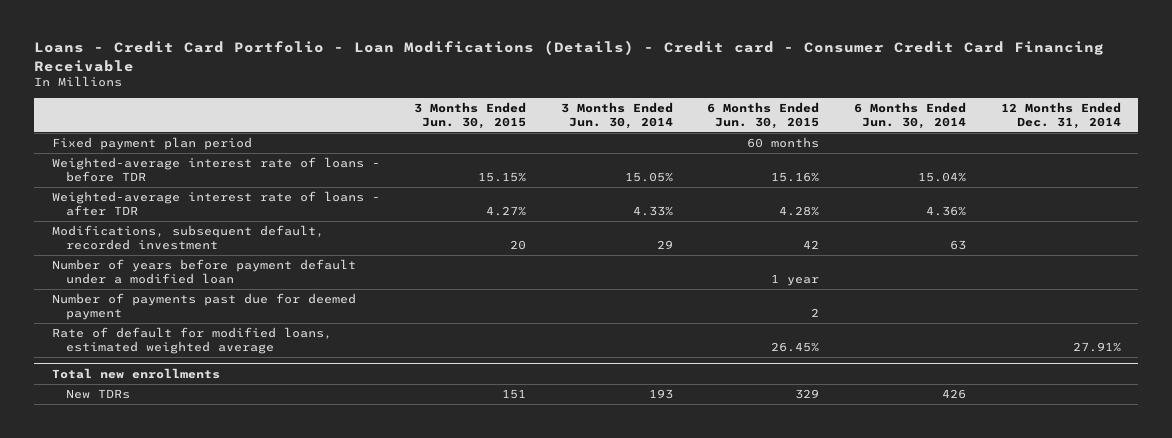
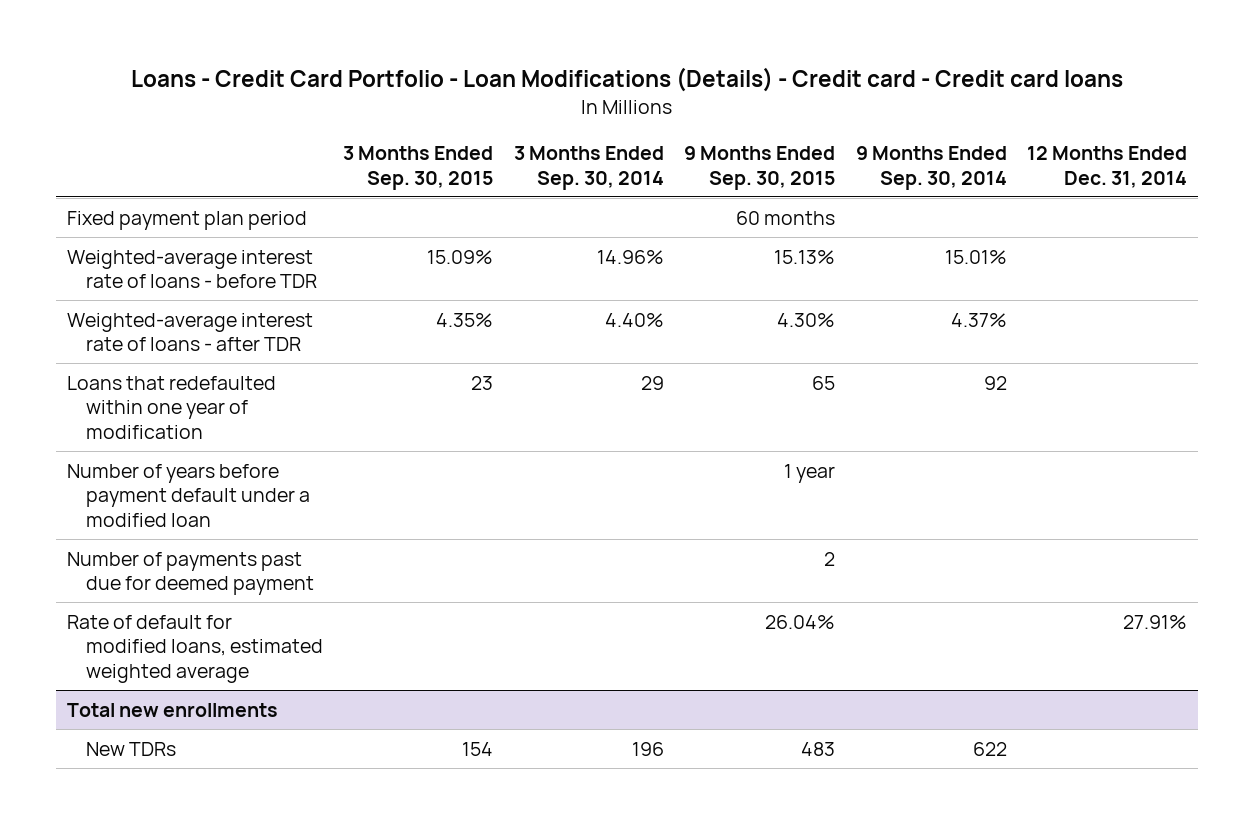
- Loans - Credit Card Portfolio - Loan Modifications (Details) - Credit card - Consumer Credit Card Financing Receivable
+ Loans - Credit Card Portfolio - Loan Modifications (Details) - Credit card - Credit card loans
- | 3 Months Ended Jun. 30, 2015 | 3 Months Ended Jun. 30, 2014 | 6 Months Ended Jun. 30, 2015 | 6 Months Ended Jun. 30, 2014 | 12 Months Ended Dec. 31, 2014
+ | 3 Months Ended Sep. 30, 2015 | 3 Months Ended Sep. 30, 2014 | 9 Months Ended Sep. 30, 2015 | 9 Months Ended Sep. 30, 2014 | 12 Months Ended Dec. 31, 2014
- Modifications, subsequent default, recorded investment | 20 | 29 | 42 | 63 |
+ Loans that redefaulted within one year of modification | 23 | 29 | 65 | 92 |

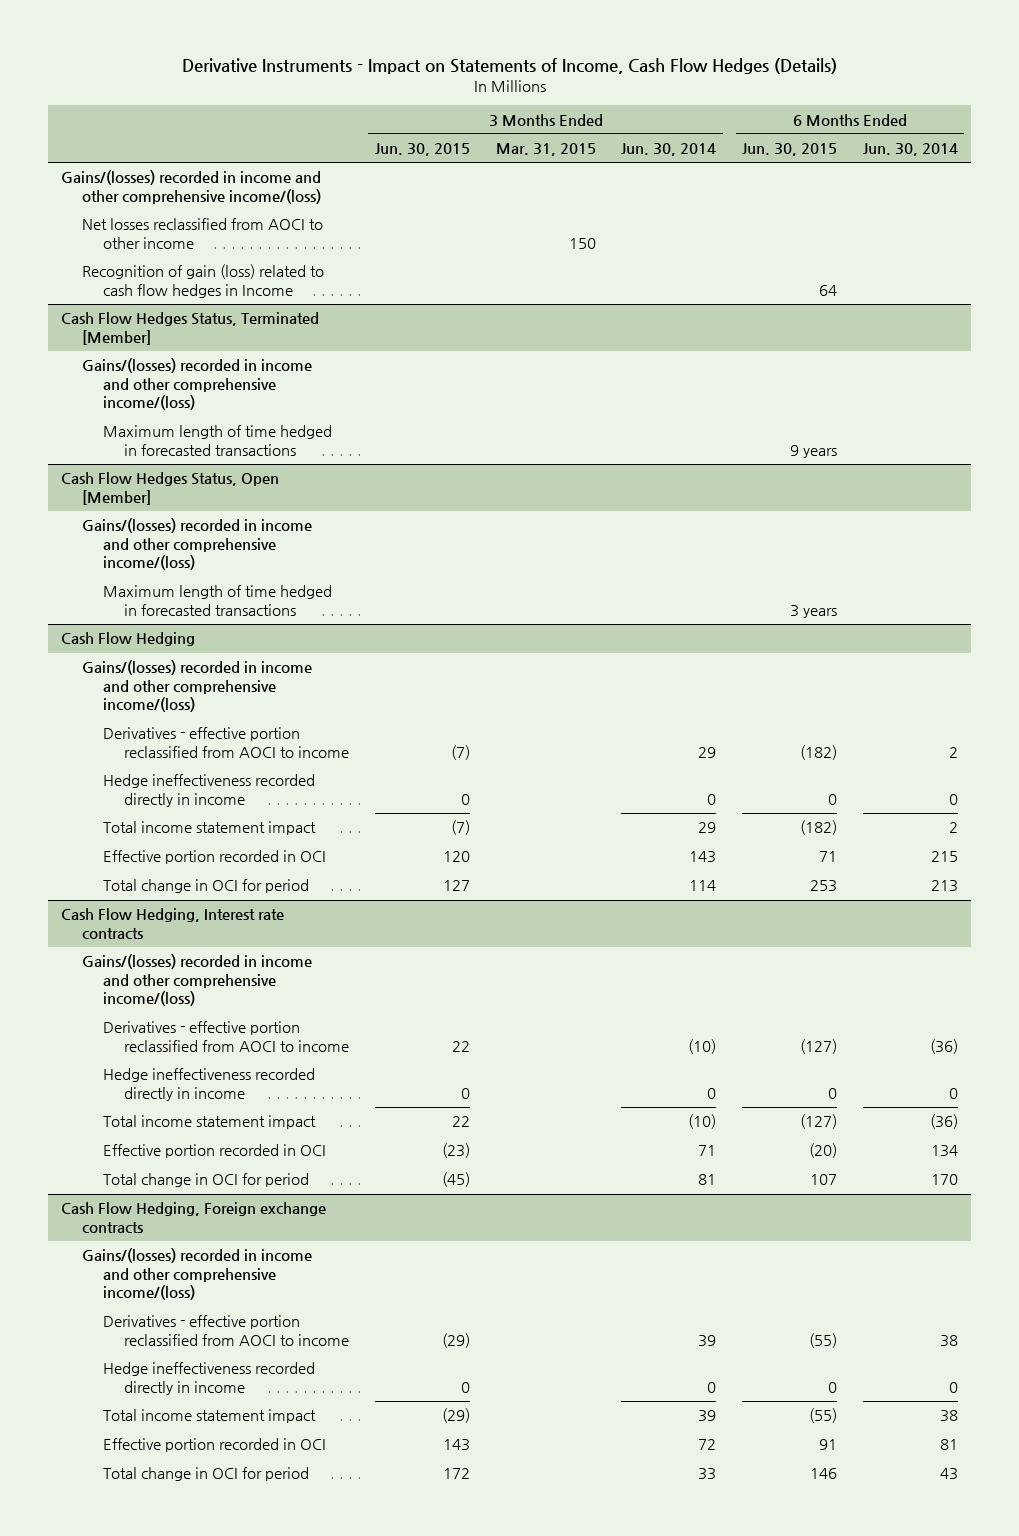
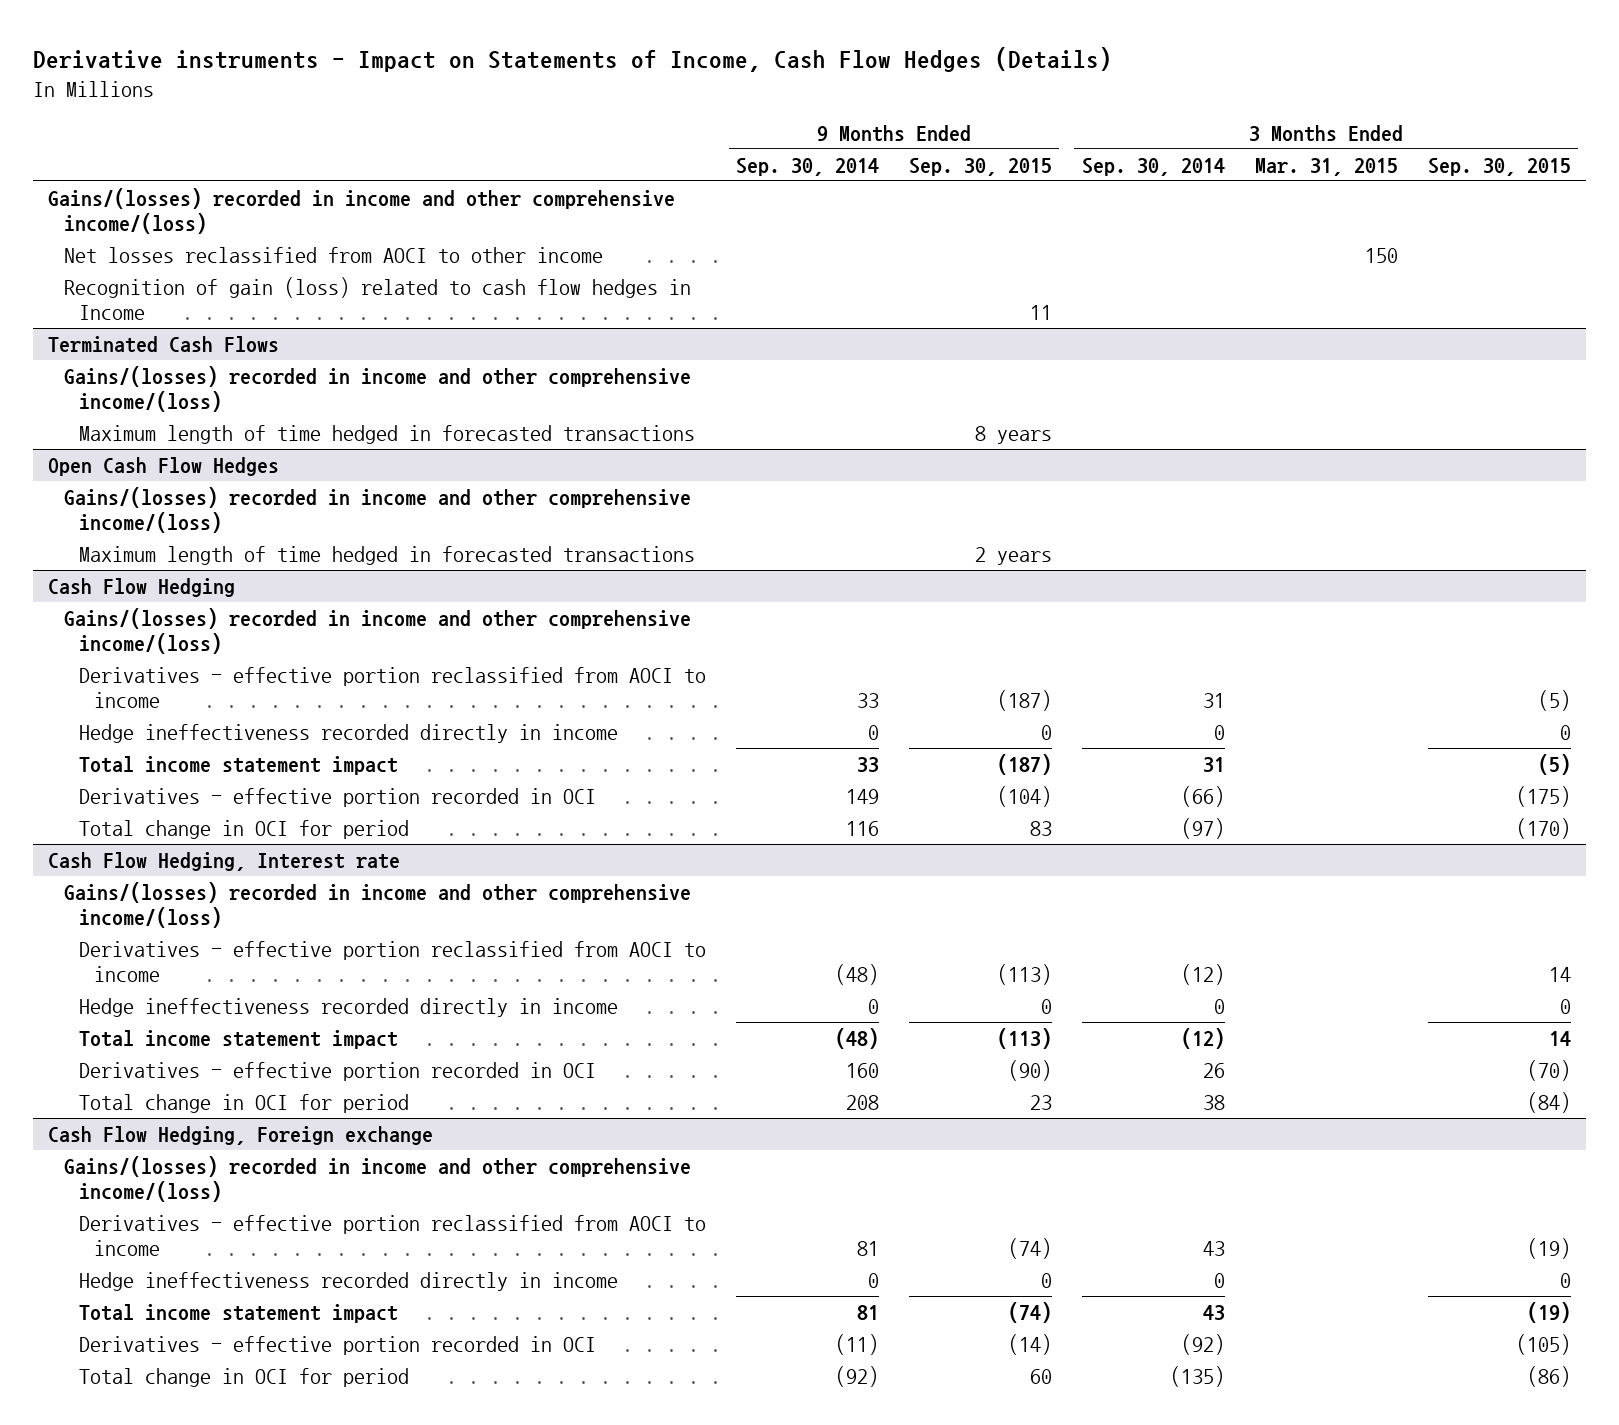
- Derivative Instruments - Impact on Statements of Income, Cash Flow Hedges (Details)
+ Derivative instruments - Impact on Statements of Income, Cash Flow Hedges (Details)
- | 3 Months Ended Jun. 30, 2015 | 3 Months Ended Mar. 31, 2015 | 3 Months Ended Jun. 30, 2014 | 6 Months Ended Jun. 30, 2015 | 6 Months Ended Jun. 30, 2014
+ | 9 Months Ended Sep. 30, 2014 | 9 Months Ended Sep. 30, 2015 | 3 Months Ended Sep. 30, 2014 | 3 Months Ended Mar. 31, 2015 | 3 Months Ended Sep. 30, 2015
- Cash Flow Hedges Status, Terminated [Member]
+ Terminated Cash Flows
- Cash Flow Hedges Status, Open [Member]
+ Open Cash Flow Hedges
@ Cash Flow Hedging
- Effective portion recorded in OCI | 120 | | 143 | 71 | 215
+ Derivatives - effective portion recorded in OCI | 149 | (104) | (66) | | (175)
- Cash Flow Hedging, Interest rate contracts
+ Cash Flow Hedging, Interest rate
- Effective portion recorded in OCI | (23) | | 71 | (20) | 134
+ Derivatives - effective portion recorded in OCI | 160 | (90) | 26 | | (70)
- Cash Flow Hedging, Foreign exchange contracts
+ Cash Flow Hedging, Foreign exchange
- Effective portion recorded in OCI | 143 | | 72 | 91 | 81
+ Derivatives - effective portion recorded in OCI | (11) | (14) | (92) | | (105)

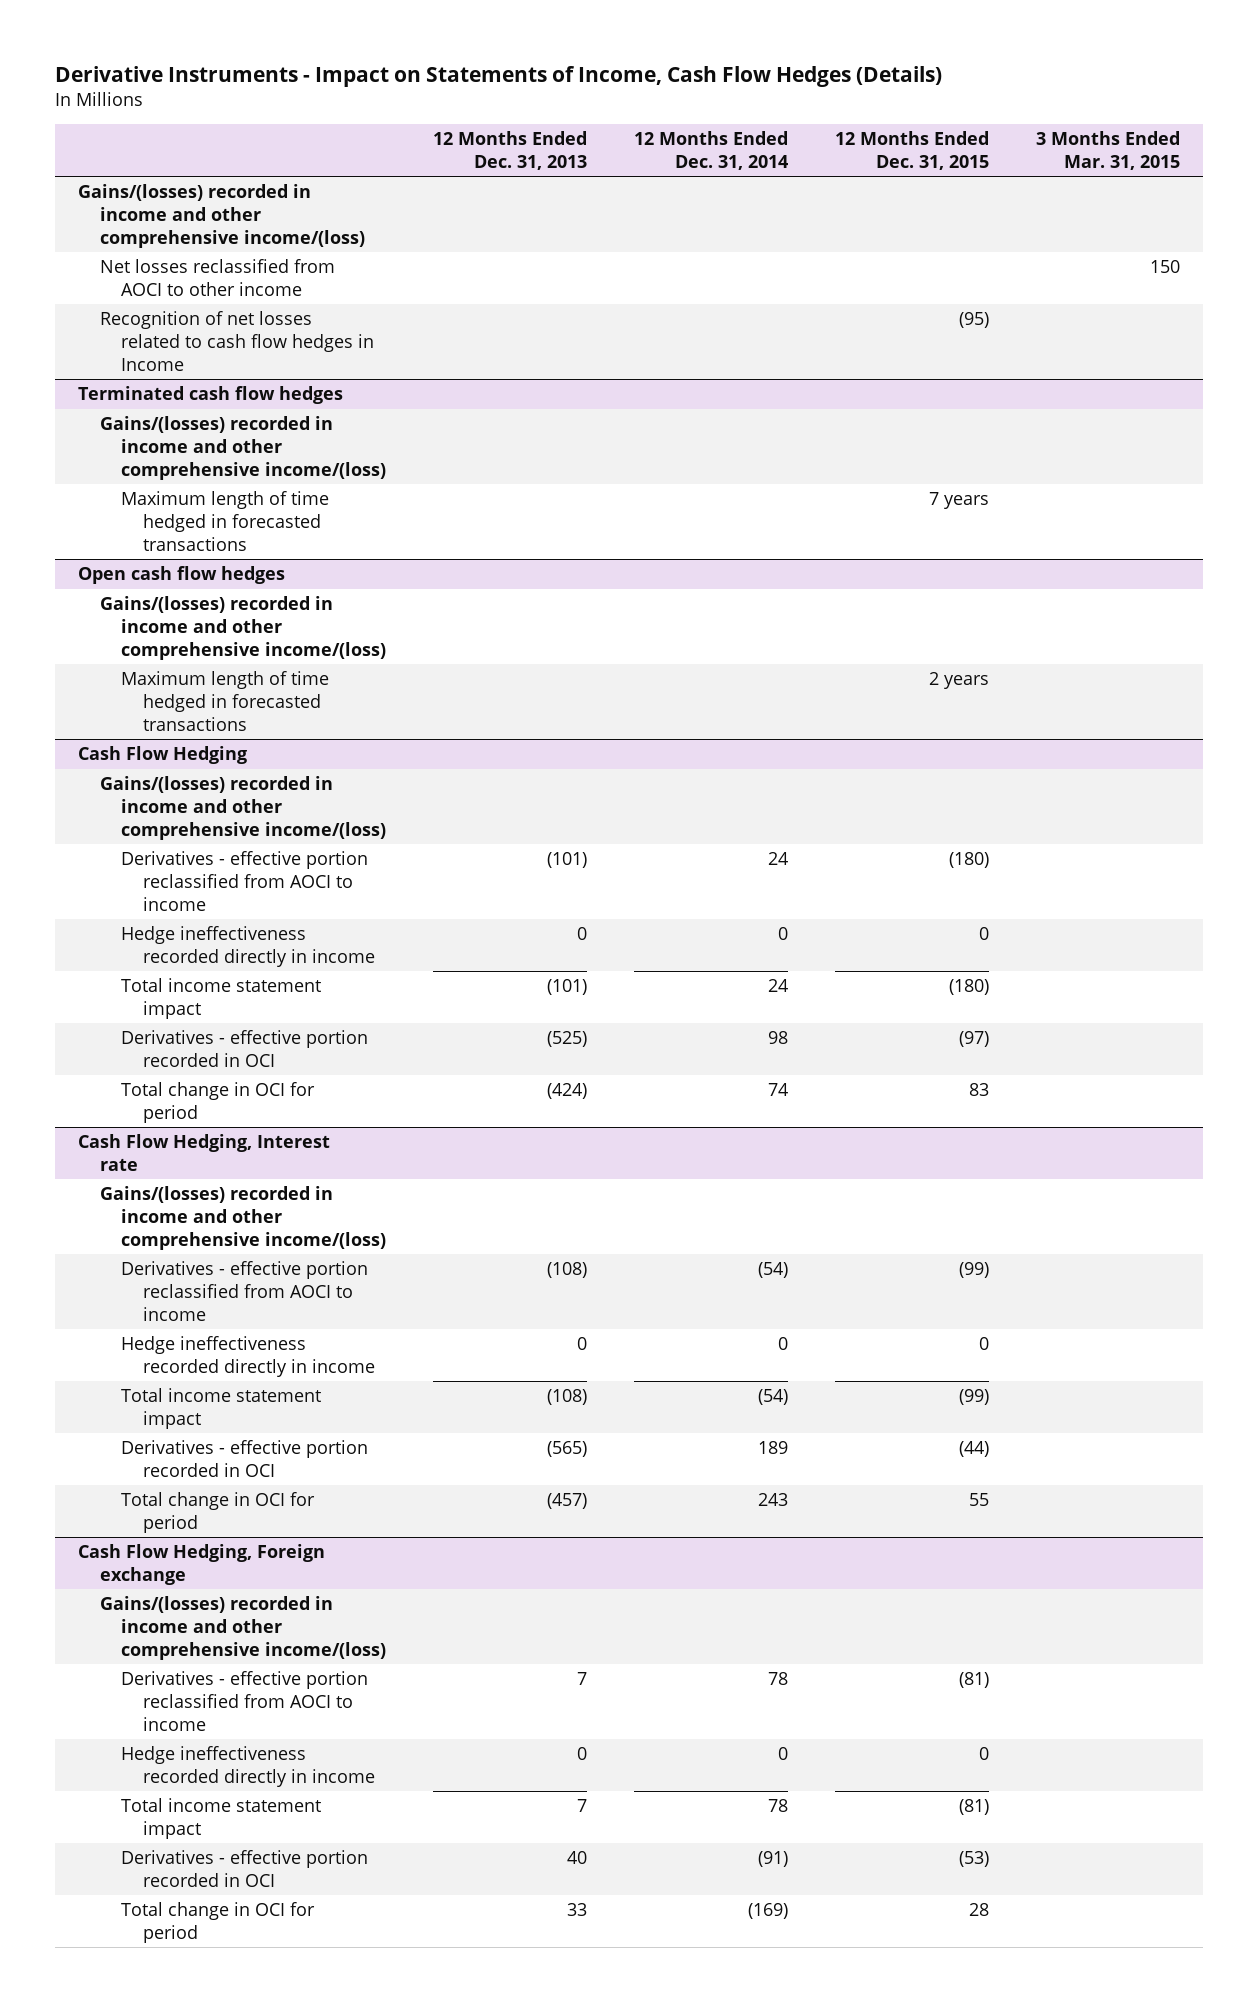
- Derivative instruments - Impact on Statements of Income, Cash Flow Hedges (Details)
+ Derivative Instruments - Impact on Statements of Income, Cash Flow Hedges (Details)
- | 9 Months Ended Sep. 30, 2014 | 9 Months Ended Sep. 30, 2015 | 3 Months Ended Sep. 30, 2014 | 3 Months Ended Mar. 31, 2015 | 3 Months Ended Sep. 30, 2015
+ | 12 Months Ended Dec. 31, 2013 | 12 Months Ended Dec. 31, 2014 | 12 Months Ended Dec. 31, 2015 | 3 Months Ended Mar. 31, 2015
- Recognition of gain (loss) related to cash flow hedges in Income | | 11 | | |
- Terminated Cash Flows
+ Recognition of net losses related to cash flow hedges in Income | | | (95) |
+ Terminated cash flow hedges
- Open Cash Flow Hedges
+ Open cash flow hedges

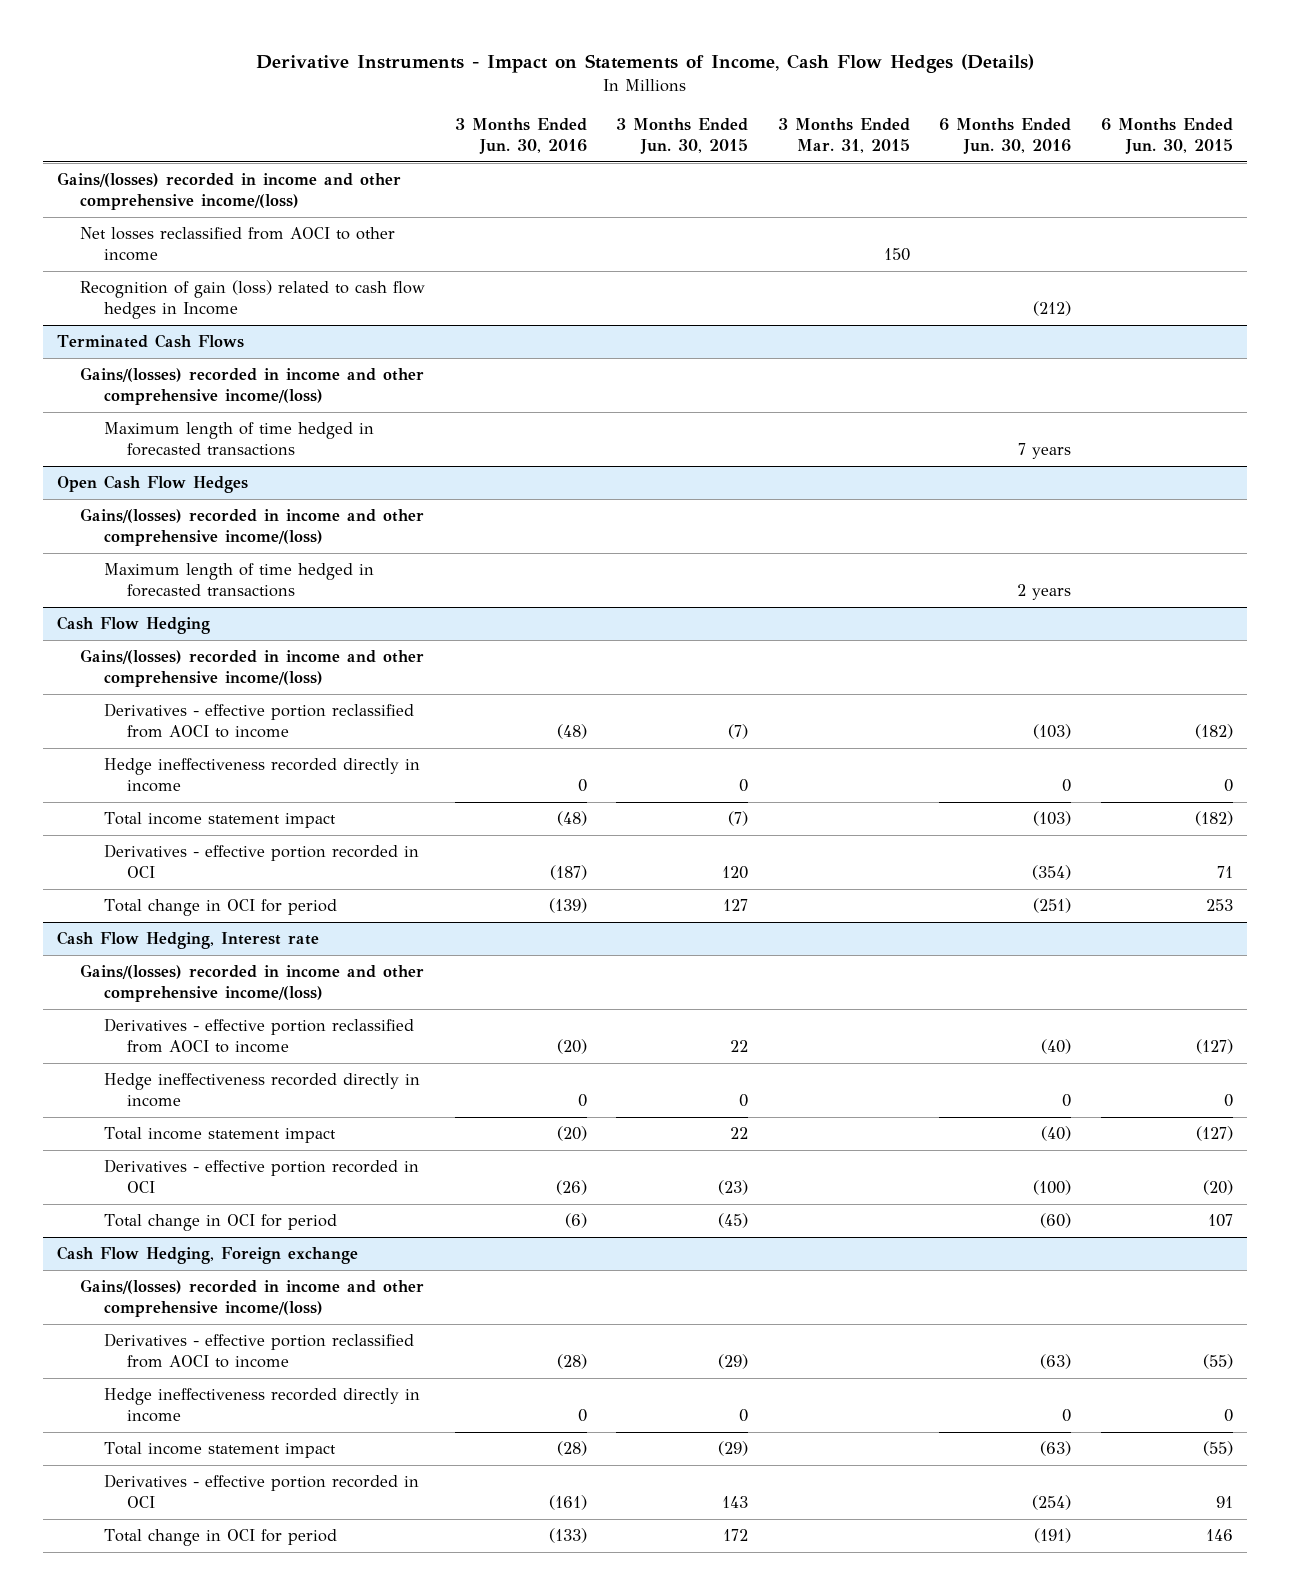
- | 12 Months Ended Dec. 31, 2013 | 12 Months Ended Dec. 31, 2014 | 12 Months Ended Dec. 31, 2015 | 3 Months Ended Mar. 31, 2015
+ | 3 Months Ended Jun. 30, 2016 | 3 Months Ended Jun. 30, 2015 | 3 Months Ended Mar. 31, 2015 | 6 Months Ended Jun. 30, 2016 | 6 Months Ended Jun. 30, 2015
- Recognition of net losses related to cash flow hedges in Income | | | (95) |
- Terminated cash flow hedges
+ Recognition of gain (loss) related to cash flow hedges in Income | | | | (212) |
+ Terminated Cash Flows
- Open cash flow hedges
+ Open Cash Flow Hedges

